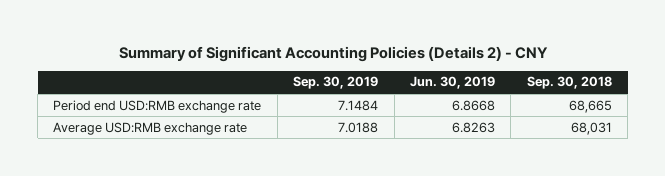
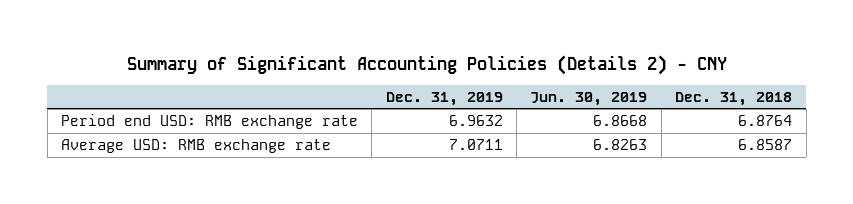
- | Sep. 30, 2019 | Jun. 30, 2019 | Sep. 30, 2018
+ | Dec. 31, 2019 | Jun. 30, 2019 | Dec. 31, 2018
- Period end USD:RMB exchange rate | 7.1484 | 6.8668 | 68,665
- Average USD:RMB exchange rate | 7.0188 | 6.8263 | 68,031
+ Period end USD: RMB exchange rate | 6.9632 | 6.8668 | 6.8764
+ Average USD: RMB exchange rate | 7.0711 | 6.8263 | 6.8587

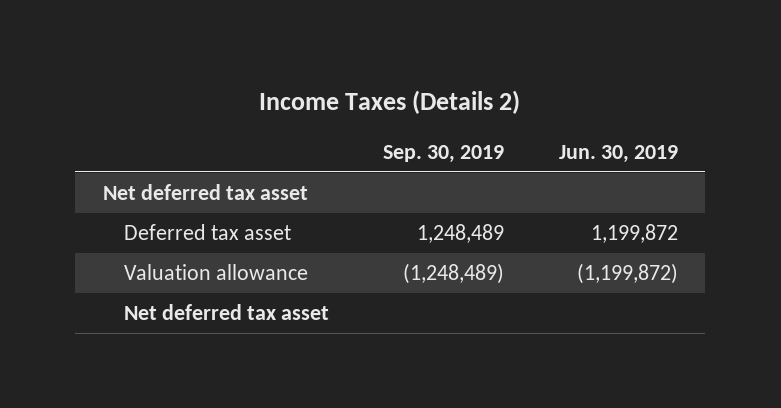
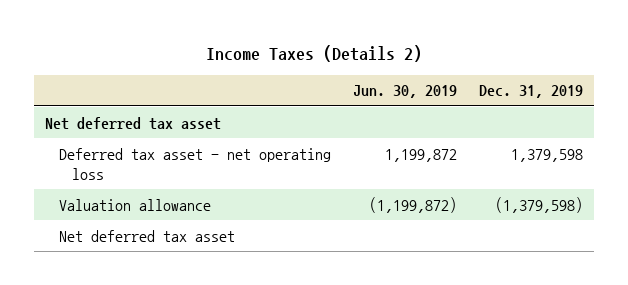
- | Sep. 30, 2019 | Jun. 30, 2019
+ | Jun. 30, 2019 | Dec. 31, 2019
- Deferred tax asset | 1,248,489 | 1,199,872
+ Deferred tax asset - net operating loss | 1,199,872 | 1,379,598

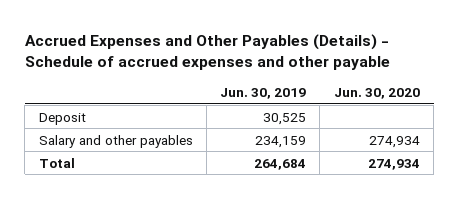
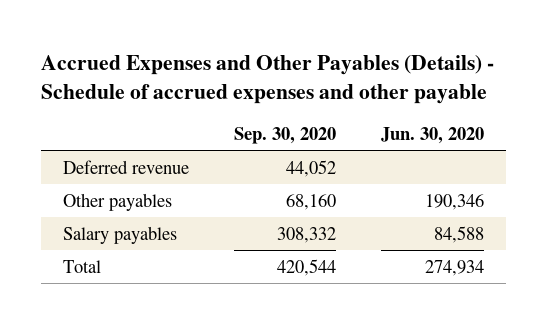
- | Jun. 30, 2019 | Jun. 30, 2020
+ | Sep. 30, 2020 | Jun. 30, 2020
- Deposit | 30,525 |
- Salary and other payables | 234,159 | 274,934
+ Deferred revenue | 44,052 |
+ Other payables | 68,160 | 190,346
+ Salary payables | 308,332 | 84,588

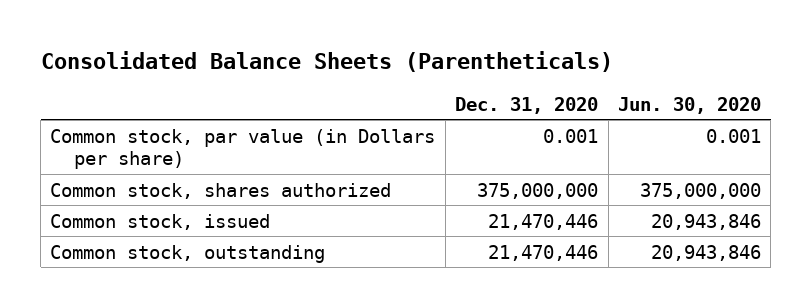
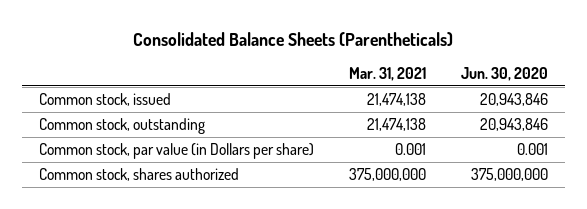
- | Dec. 31, 2020 | Jun. 30, 2020
+ | Mar. 31, 2021 | Jun. 30, 2020
moved down: Common stock, par value (in Dollars per share) | 0.001 | 0.001
moved down: Common stock, shares authorized | 375,000,000 | 375,000,000

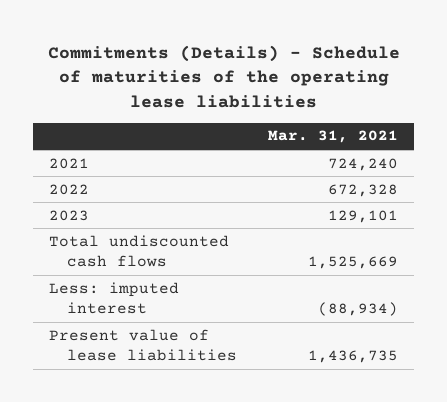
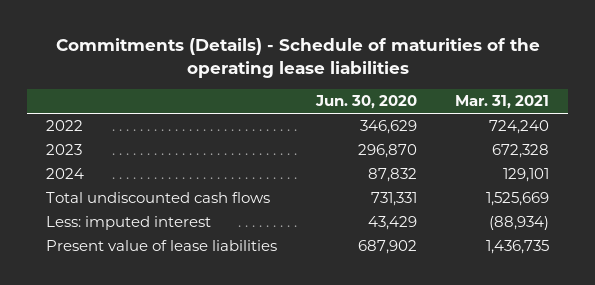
- | Mar. 31, 2021
+ | Jun. 30, 2020 | Mar. 31, 2021
- 2021 | 724,240
- 2022 | 672,328
- 2023 | 129,101
+ 2022 | 346,629 | 724,240
+ 2023 | 296,870 | 672,328
+ 2024 | 87,832 | 129,101

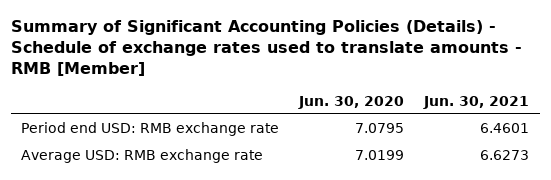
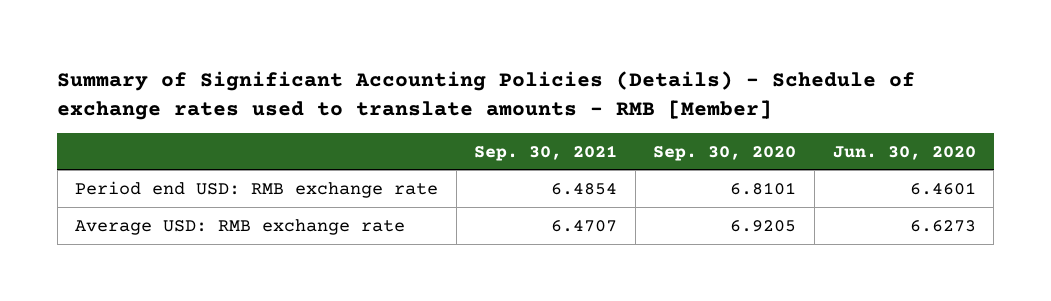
- | Jun. 30, 2020 | Jun. 30, 2021
+ | Sep. 30, 2021 | Sep. 30, 2020 | Jun. 30, 2020
- Period end USD: RMB exchange rate | 7.0795 | 6.4601
- Average USD: RMB exchange rate | 7.0199 | 6.6273
+ Period end USD: RMB exchange rate | 6.4854 | 6.8101 | 6.4601
+ Average USD: RMB exchange rate | 6.4707 | 6.9205 | 6.6273

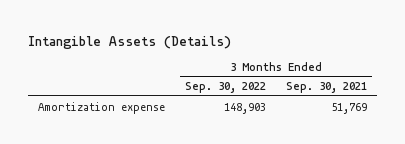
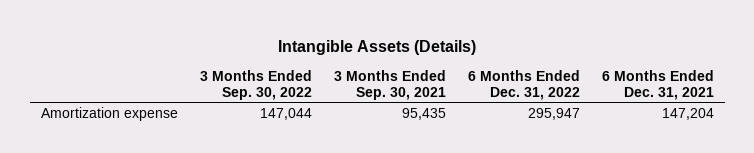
- | 3 Months Ended Sep. 30, 2022 | 3 Months Ended Sep. 30, 2021
+ | 3 Months Ended Sep. 30, 2022 | 3 Months Ended Sep. 30, 2021 | 6 Months Ended Dec. 31, 2022 | 6 Months Ended Dec. 31, 2021
- Amortization expense | 148,903 | 51,769
+ Amortization expense | 147,044 | 95,435 | 295,947 | 147,204

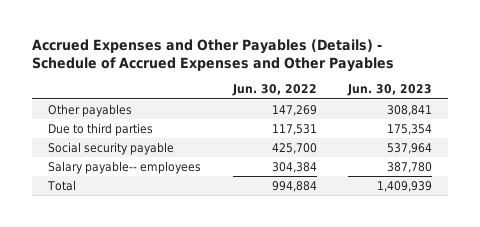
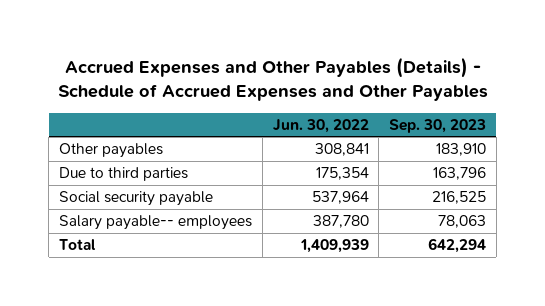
- | Jun. 30, 2022 | Jun. 30, 2023
+ | Jun. 30, 2022 | Sep. 30, 2023
- Other payables | 147,269 | 308,841
- Due to third parties | 117,531 | 175,354
- Social security payable | 425,700 | 537,964
- Salary payable-- employees | 304,384 | 387,780
- Total | 994,884 | 1,409,939
+ Other payables | 308,841 | 183,910
+ Due to third parties | 175,354 | 163,796
+ Social security payable | 537,964 | 216,525
+ Salary payable-- employees | 387,780 | 78,063
+ Total | 1,409,939 | 642,294

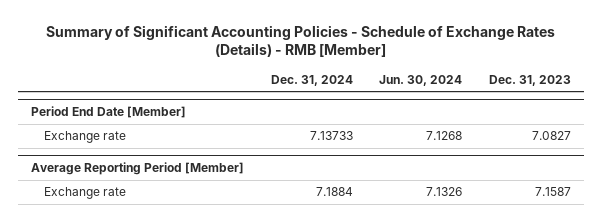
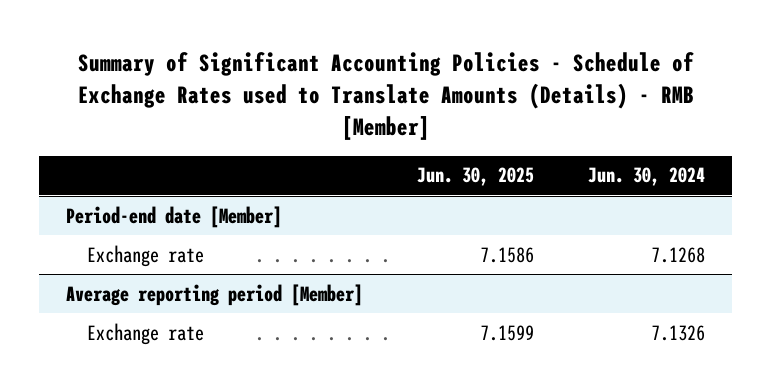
- Summary of Significant Accounting Policies - Schedule of Exchange Rates (Details) - RMB [Member]
+ Summary of Significant Accounting Policies - Schedule of Exchange Rates used to Translate Amounts (Details) - RMB [Member]
- | Dec. 31, 2024 | Jun. 30, 2024 | Dec. 31, 2023
+ | Jun. 30, 2025 | Jun. 30, 2024
- Period End Date [Member]
+ Period-end date [Member]
- Average Reporting Period [Member]
+ Average reporting period [Member]

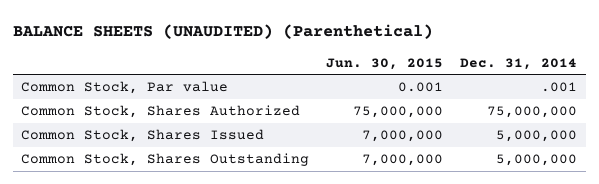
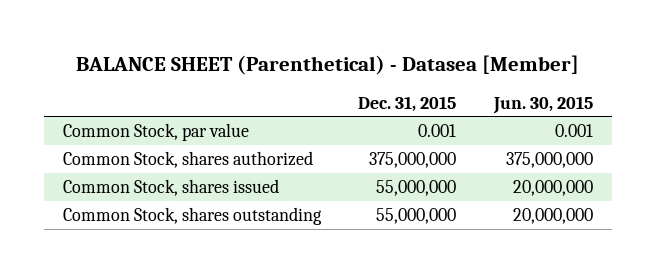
- BALANCE SHEETS (UNAUDITED) (Parenthetical)
+ BALANCE SHEET (Parenthetical) - Datasea [Member]
- | Jun. 30, 2015 | Dec. 31, 2014
+ | Dec. 31, 2015 | Jun. 30, 2015
- Common Stock, Par value | 0.001 | .001
- Common Stock, Shares Authorized | 75,000,000 | 75,000,000
- Common Stock, Shares Issued | 7,000,000 | 5,000,000
- Common Stock, Shares Outstanding | 7,000,000 | 5,000,000
+ Common Stock, par value | 0.001 | 0.001
+ Common Stock, shares authorized | 375,000,000 | 375,000,000
+ Common Stock, shares issued | 55,000,000 | 20,000,000
+ Common Stock, shares outstanding | 55,000,000 | 20,000,000

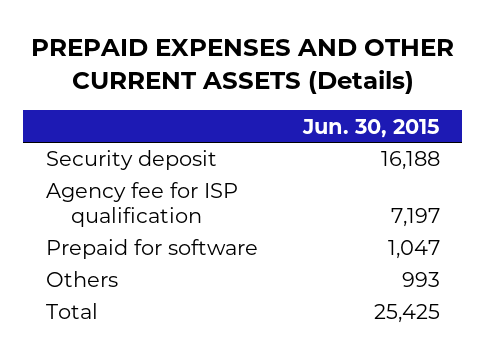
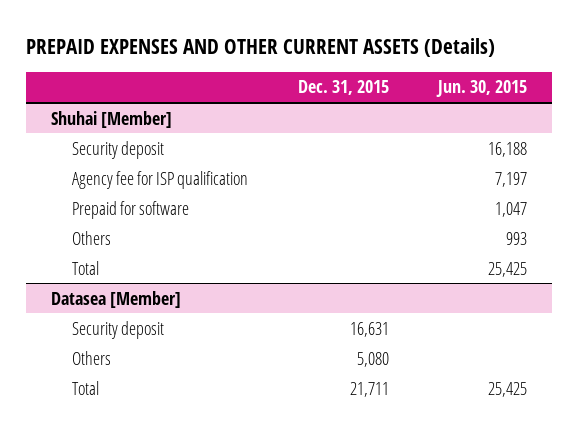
- | Jun. 30, 2015
+ | Dec. 31, 2015 | Jun. 30, 2015
+ Shuhai [Member]
+ Datasea [Member]
+ Security deposit | 16,631 |
+ Others | 5,080 |
+ Total | 21,711 | 25,425

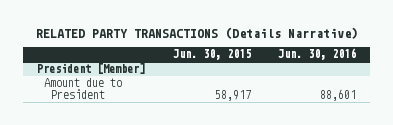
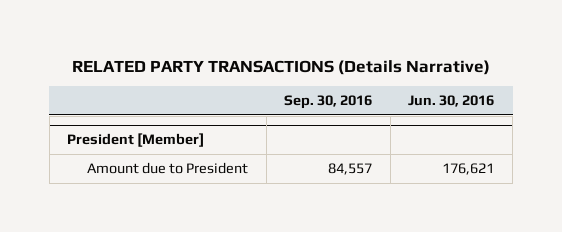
- | Jun. 30, 2015 | Jun. 30, 2016
+ | Sep. 30, 2016 | Jun. 30, 2016
@ President [Member]
- Amount due to President | 58,917 | 88,601
+ Amount due to President | 84,557 | 176,621

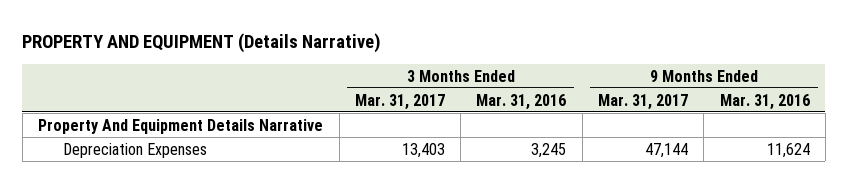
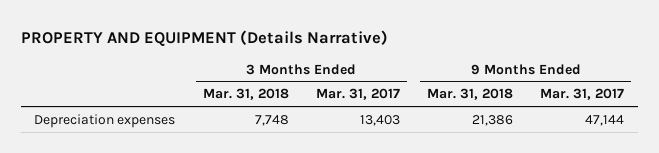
- | 3 Months Ended Mar. 31, 2017 | 3 Months Ended Mar. 31, 2016 | 9 Months Ended Mar. 31, 2017 | 9 Months Ended Mar. 31, 2016
+ | 3 Months Ended Mar. 31, 2018 | 3 Months Ended Mar. 31, 2017 | 9 Months Ended Mar. 31, 2018 | 9 Months Ended Mar. 31, 2017
- Property And Equipment Details Narrative
- Depreciation Expenses | 13,403 | 3,245 | 47,144 | 11,624
+ Depreciation expenses | 7,748 | 13,403 | 21,386 | 47,144

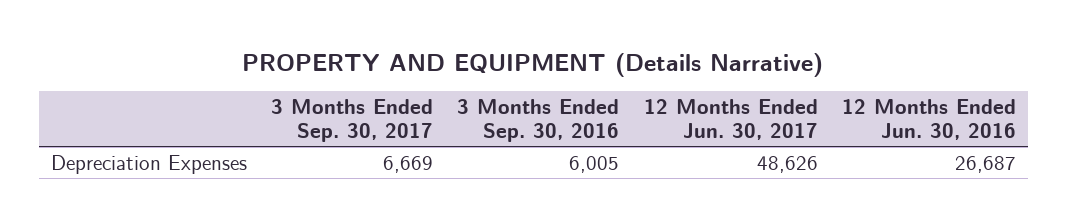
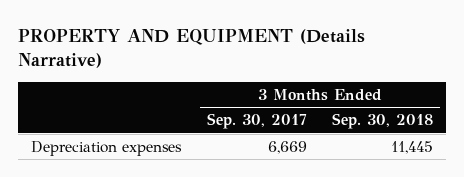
- | 3 Months Ended Sep. 30, 2017 | 3 Months Ended Sep. 30, 2016 | 12 Months Ended Jun. 30, 2017 | 12 Months Ended Jun. 30, 2016
+ | 3 Months Ended Sep. 30, 2017 | 3 Months Ended Sep. 30, 2018
- Depreciation Expenses | 6,669 | 6,005 | 48,626 | 26,687
+ Depreciation expenses | 6,669 | 11,445

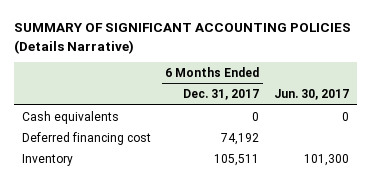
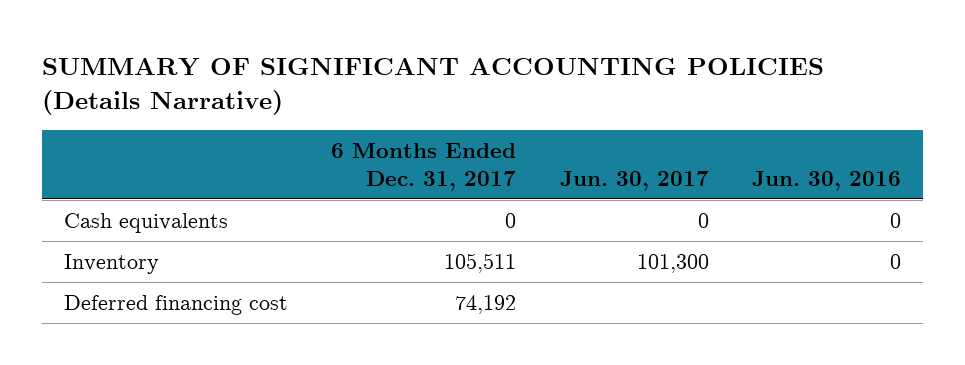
- | 6 Months Ended Dec. 31, 2017 | Jun. 30, 2017
+ | 6 Months Ended Dec. 31, 2017 | Jun. 30, 2017 | Jun. 30, 2016
moved down: Deferred financing cost | 74,192 | |

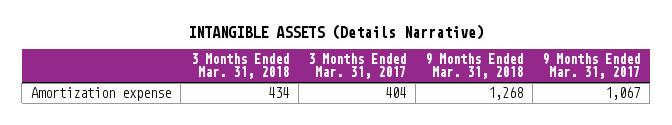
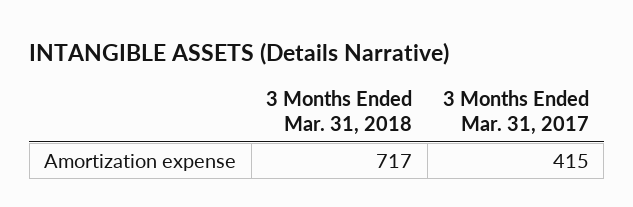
- | 3 Months Ended Mar. 31, 2018 | 3 Months Ended Mar. 31, 2017 | 9 Months Ended Mar. 31, 2018 | 9 Months Ended Mar. 31, 2017
+ | 3 Months Ended Mar. 31, 2018 | 3 Months Ended Mar. 31, 2017
- Amortization expense | 434 | 404 | 1,268 | 1,067
+ Amortization expense | 717 | 415

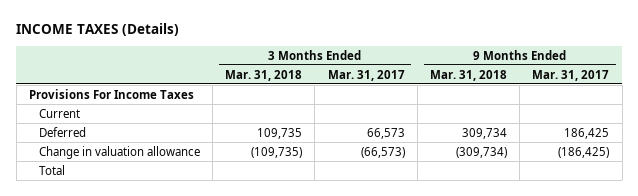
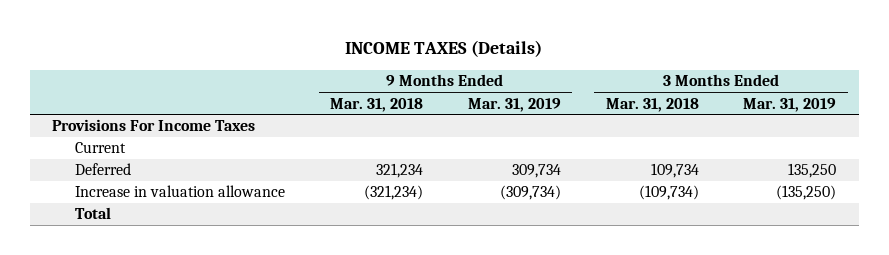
- | 3 Months Ended Mar. 31, 2018 | 3 Months Ended Mar. 31, 2017 | 9 Months Ended Mar. 31, 2018 | 9 Months Ended Mar. 31, 2017
+ | 9 Months Ended Mar. 31, 2018 | 9 Months Ended Mar. 31, 2019 | 3 Months Ended Mar. 31, 2018 | 3 Months Ended Mar. 31, 2019
- Deferred | 109,735 | 66,573 | 309,734 | 186,425
- Change in valuation allowance | (109,735) | (66,573) | (309,734) | (186,425)
+ Deferred | 321,234 | 309,734 | 109,734 | 135,250
+ Increase in valuation allowance | (321,234) | (309,734) | (109,734) | (135,250)

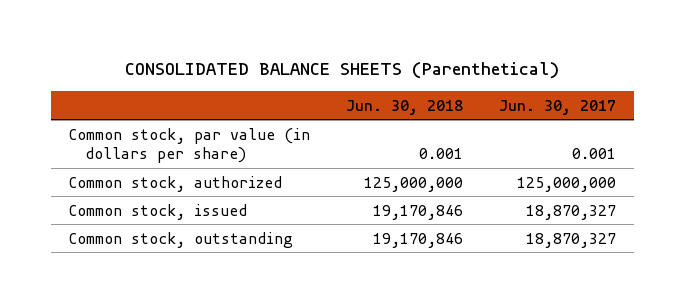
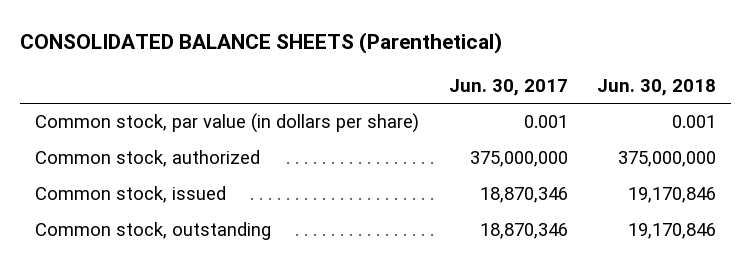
- | Jun. 30, 2018 | Jun. 30, 2017
+ | Jun. 30, 2017 | Jun. 30, 2018
- Common stock, authorized | 125,000,000 | 125,000,000
- Common stock, issued | 19,170,846 | 18,870,327
- Common stock, outstanding | 19,170,846 | 18,870,327
+ Common stock, authorized | 375,000,000 | 375,000,000
+ Common stock, issued | 18,870,346 | 19,170,846
+ Common stock, outstanding | 18,870,346 | 19,170,846

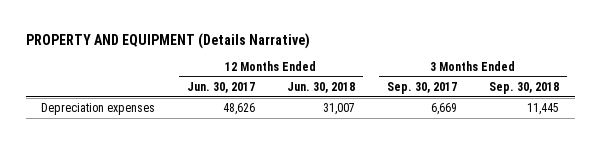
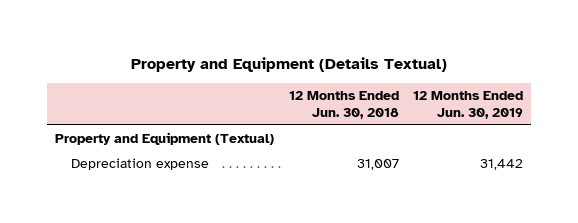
- PROPERTY AND EQUIPMENT (Details Narrative)
+ Property and Equipment (Details Textual)
- | 12 Months Ended Jun. 30, 2017 | 12 Months Ended Jun. 30, 2018 | 3 Months Ended Sep. 30, 2017 | 3 Months Ended Sep. 30, 2018
+ | 12 Months Ended Jun. 30, 2018 | 12 Months Ended Jun. 30, 2019
- Depreciation expenses | 48,626 | 31,007 | 6,669 | 11,445
+ Property and Equipment (Textual)
+ Depreciation expense | 31,007 | 31,442

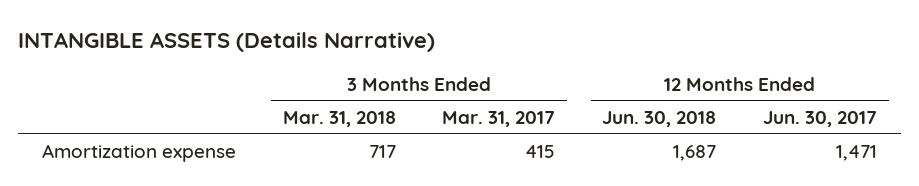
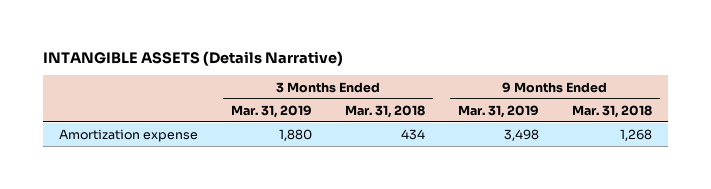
- | 3 Months Ended Mar. 31, 2018 | 3 Months Ended Mar. 31, 2017 | 12 Months Ended Jun. 30, 2018 | 12 Months Ended Jun. 30, 2017
+ | 3 Months Ended Mar. 31, 2019 | 3 Months Ended Mar. 31, 2018 | 9 Months Ended Mar. 31, 2019 | 9 Months Ended Mar. 31, 2018
- Amortization expense | 717 | 415 | 1,687 | 1,471
+ Amortization expense | 1,880 | 434 | 3,498 | 1,268

